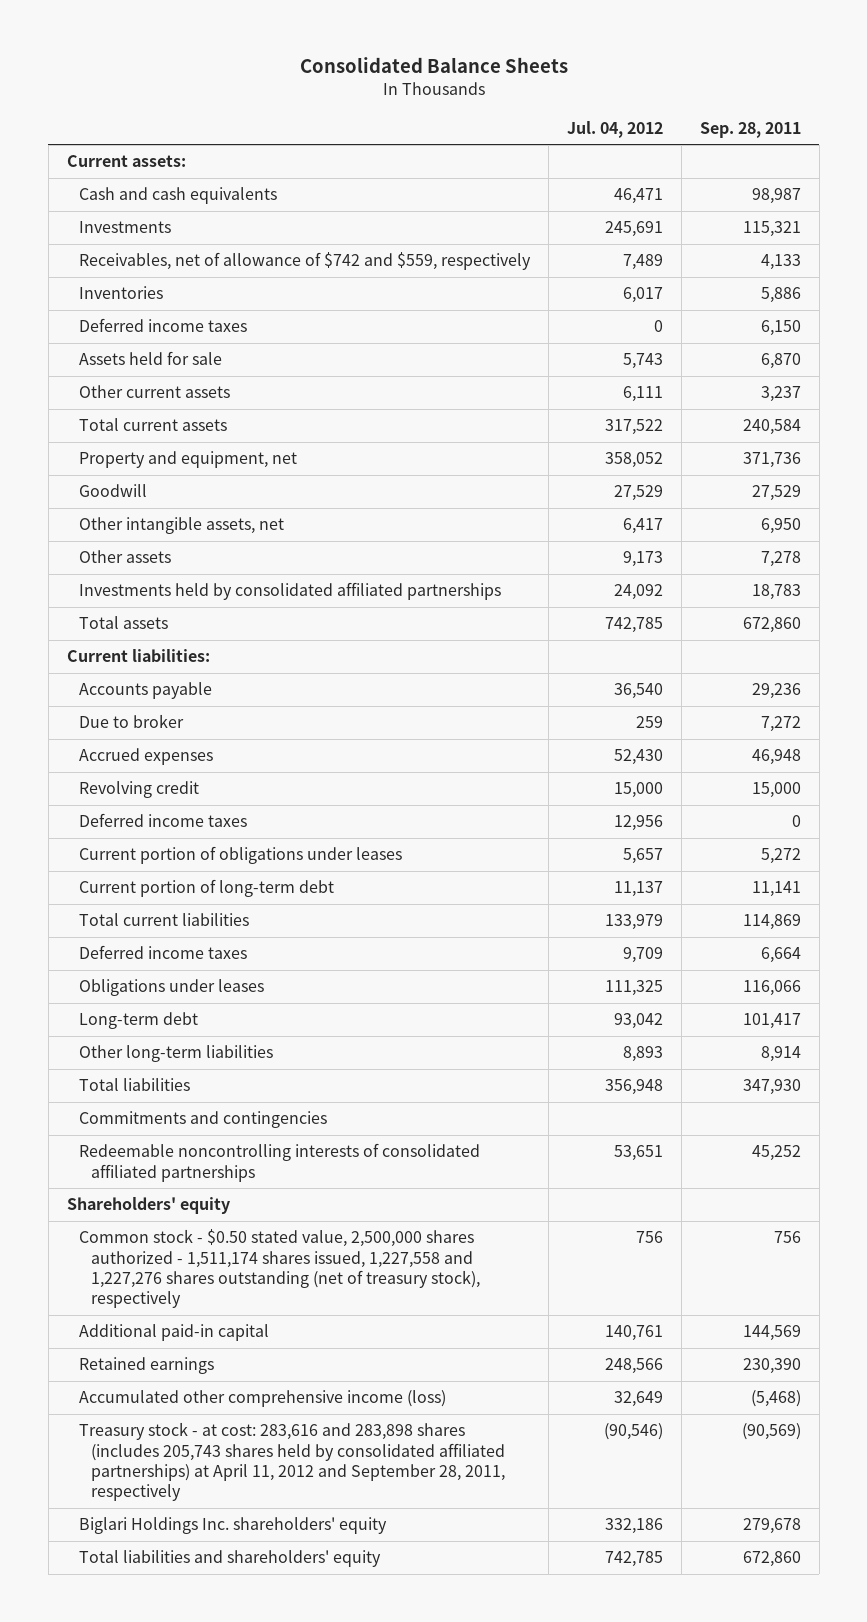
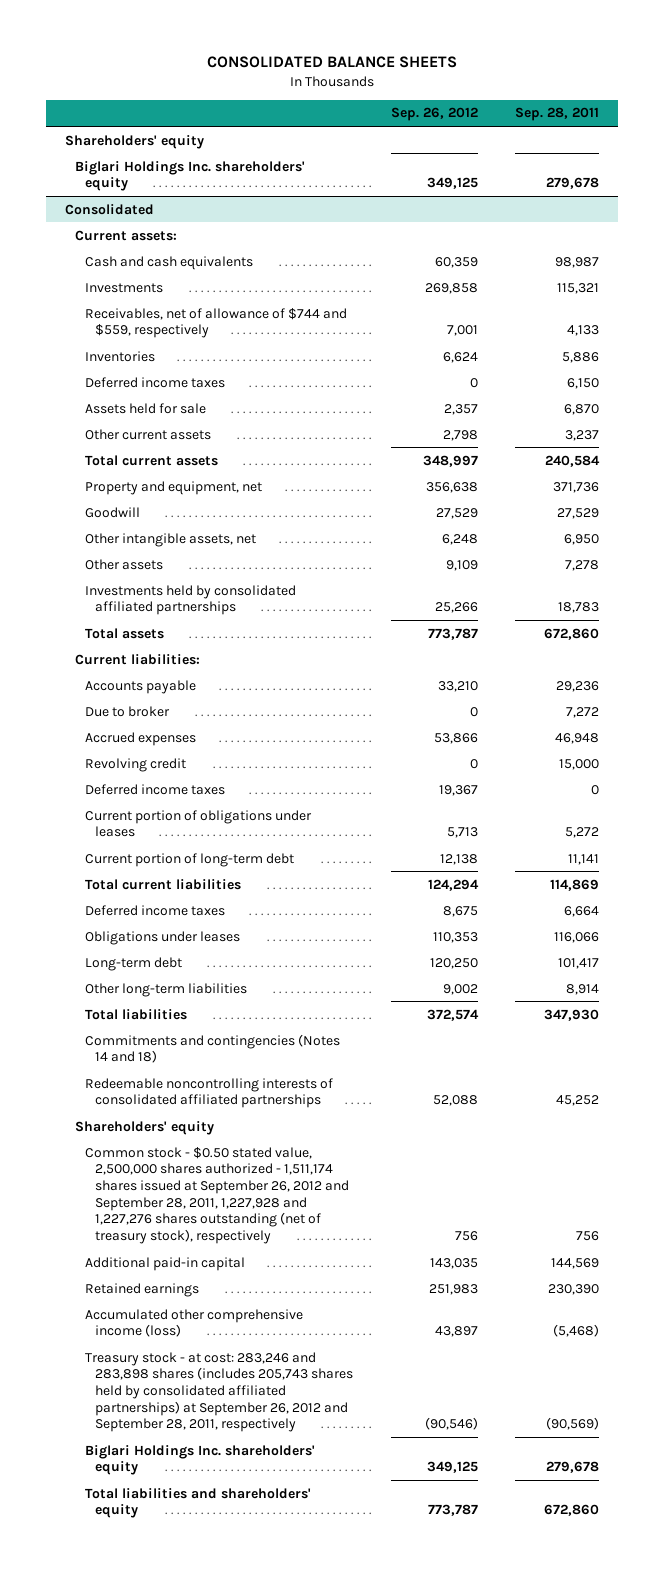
- Consolidated Balance Sheets
+ CONSOLIDATED BALANCE SHEETS
- | Jul. 04, 2012 | Sep. 28, 2011
+ | Sep. 26, 2012 | Sep. 28, 2011
+ Shareholders' equity
+ Biglari Holdings Inc. shareholders' equity | 349,125 | 279,678
+ Consolidated
- Receivables, net of allowance of $742 and $559, respectively | 7,489 | 4,133
+ Receivables, net of allowance of $744 and $559, respectively | 7,001 | 4,133
- Commitments and contingencies
+ Commitments and contingencies (Notes 14 and 18)
- Common stock - $0.50 stated value, 2,500,000 shares authorized - 1,511,174 shares issued, 1,227,558 and 1,227,276 shares outstanding (net of treasury stock), respectively | 756 | 756
+ Common stock - $0.50 stated value, 2,500,000 shares authorized - 1,511,174 shares issued at September 26, 2012 and September 28, 2011, 1,227,928 and 1,227,276 shares outstanding (net of treasury stock), respectively | 756 | 756
- Treasury stock - at cost: 283,616 and 283,898 shares (includes 205,743 shares held by consolidated affiliated partnerships) at April 11, 2012 and September 28, 2011, respectively | (90,546) | (90,569)
+ Treasury stock - at cost: 283,246 and 283,898 shares (includes 205,743 shares held by consolidated affiliated partnerships) at September 26, 2012 and September 28, 2011, respectively | (90,546) | (90,569)

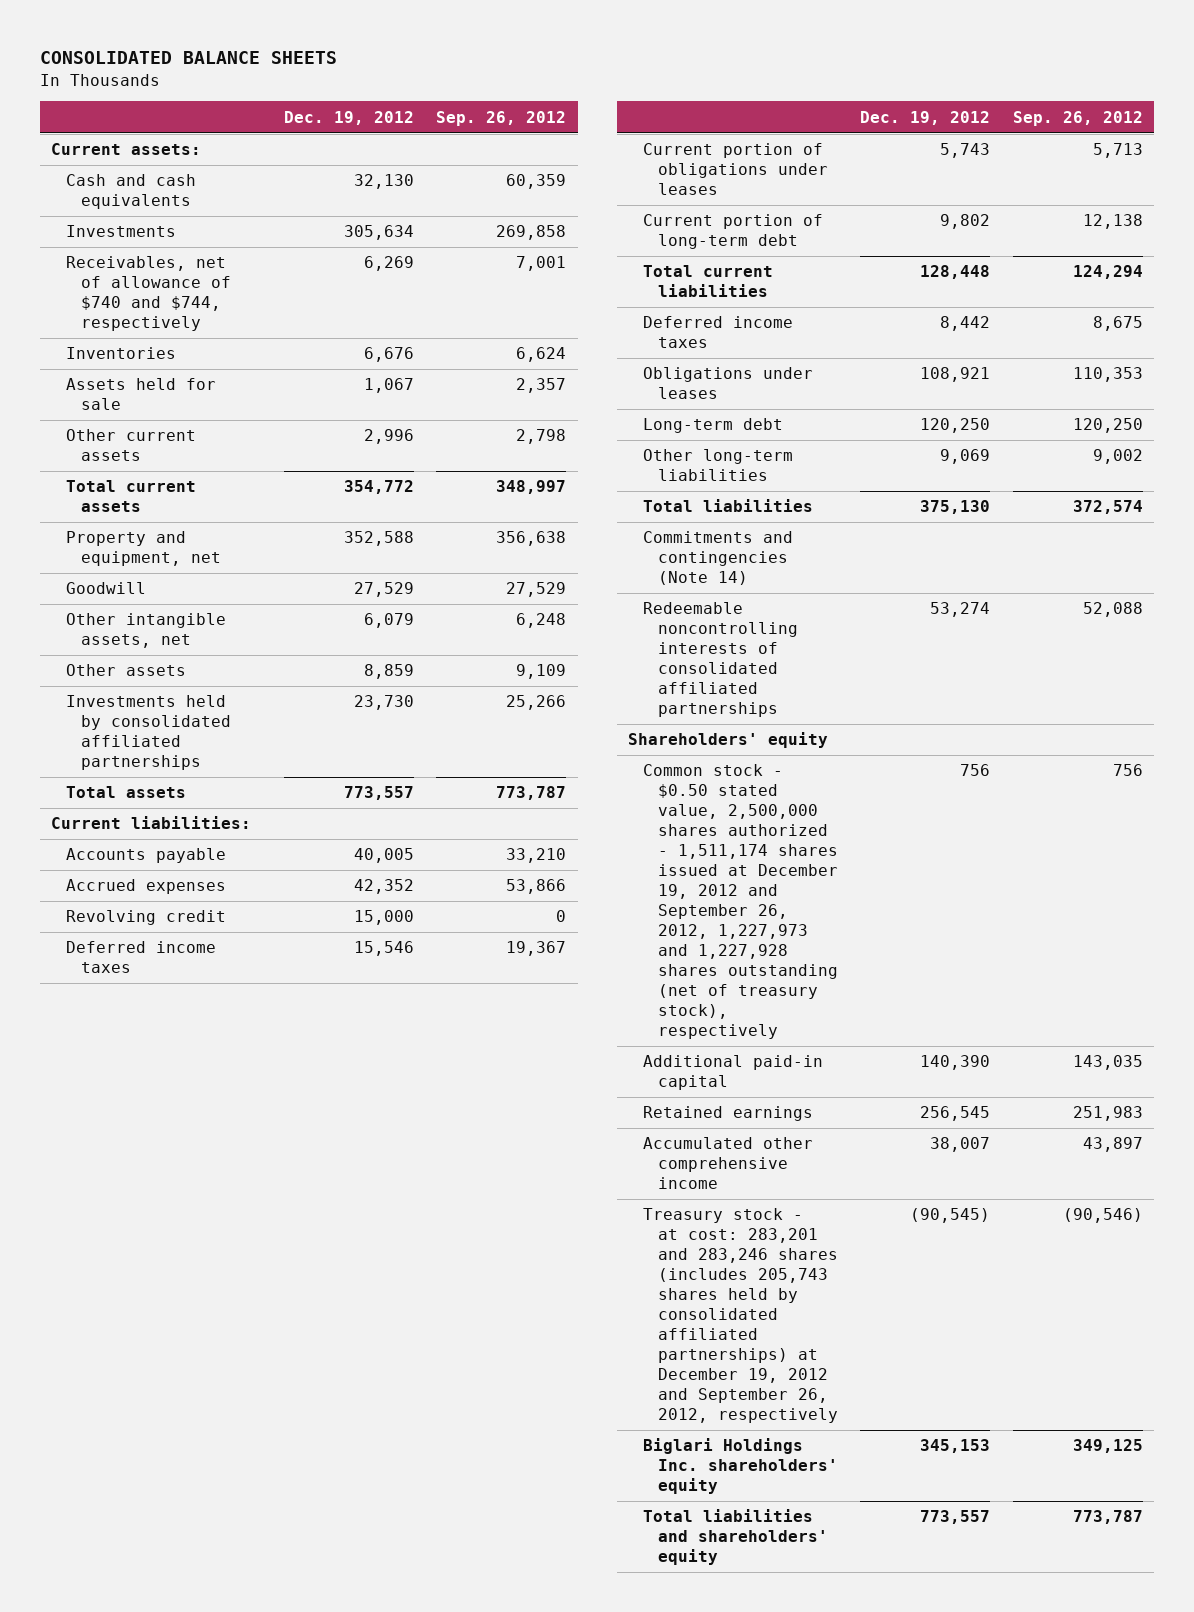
- | Sep. 26, 2012 | Sep. 28, 2011
+ | Dec. 19, 2012 | Sep. 26, 2012
- Shareholders' equity
- Biglari Holdings Inc. shareholders' equity | 349,125 | 279,678
- Consolidated
- Receivables, net of allowance of $744 and $559, respectively | 7,001 | 4,133
+ Receivables, net of allowance of $740 and $744, respectively | 6,269 | 7,001
- Deferred income taxes | 0 | 6,150
- Due to broker | 0 | 7,272
- Commitments and contingencies (Notes 14 and 18)
+ Commitments and contingencies (Note 14)
- Common stock - $0.50 stated value, 2,500,000 shares authorized - 1,511,174 shares issued at September 26, 2012 and September 28, 2011, 1,227,928 and 1,227,276 shares outstanding (net of treasury stock), respectively | 756 | 756
+ Common stock - $0.50 stated value, 2,500,000 shares authorized - 1,511,174 shares issued at December 19, 2012 and September 26, 2012, 1,227,973 and 1,227,928 shares outstanding (net of treasury stock), respectively | 756 | 756
- Accumulated other comprehensive income (loss) | 43,897 | (5,468)
- Treasury stock - at cost: 283,246 and 283,898 shares (includes 205,743 shares held by consolidated affiliated partnerships) at September 26, 2012 and September 28, 2011, respectively | (90,546) | (90,569)
+ Accumulated other comprehensive income | 38,007 | 43,897
+ Treasury stock - at cost: 283,201 and 283,246 shares (includes 205,743 shares held by consolidated affiliated partnerships) at December 19, 2012 and September 26, 2012, respectively | (90,545) | (90,546)

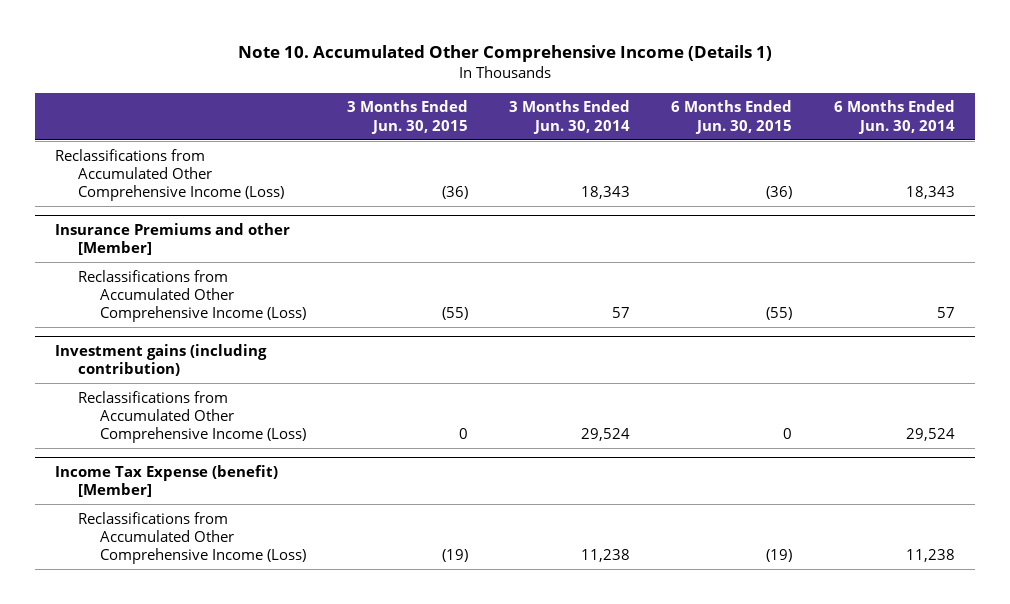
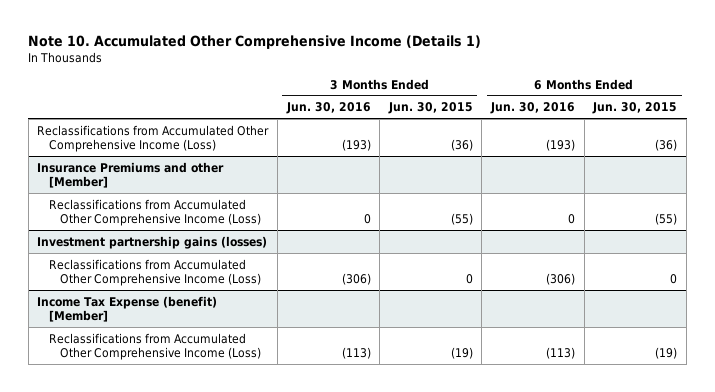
- | 3 Months Ended Jun. 30, 2015 | 3 Months Ended Jun. 30, 2014 | 6 Months Ended Jun. 30, 2015 | 6 Months Ended Jun. 30, 2014
+ | 3 Months Ended Jun. 30, 2016 | 3 Months Ended Jun. 30, 2015 | 6 Months Ended Jun. 30, 2016 | 6 Months Ended Jun. 30, 2015
- Investment gains (including contribution)
+ Investment partnership gains (losses)

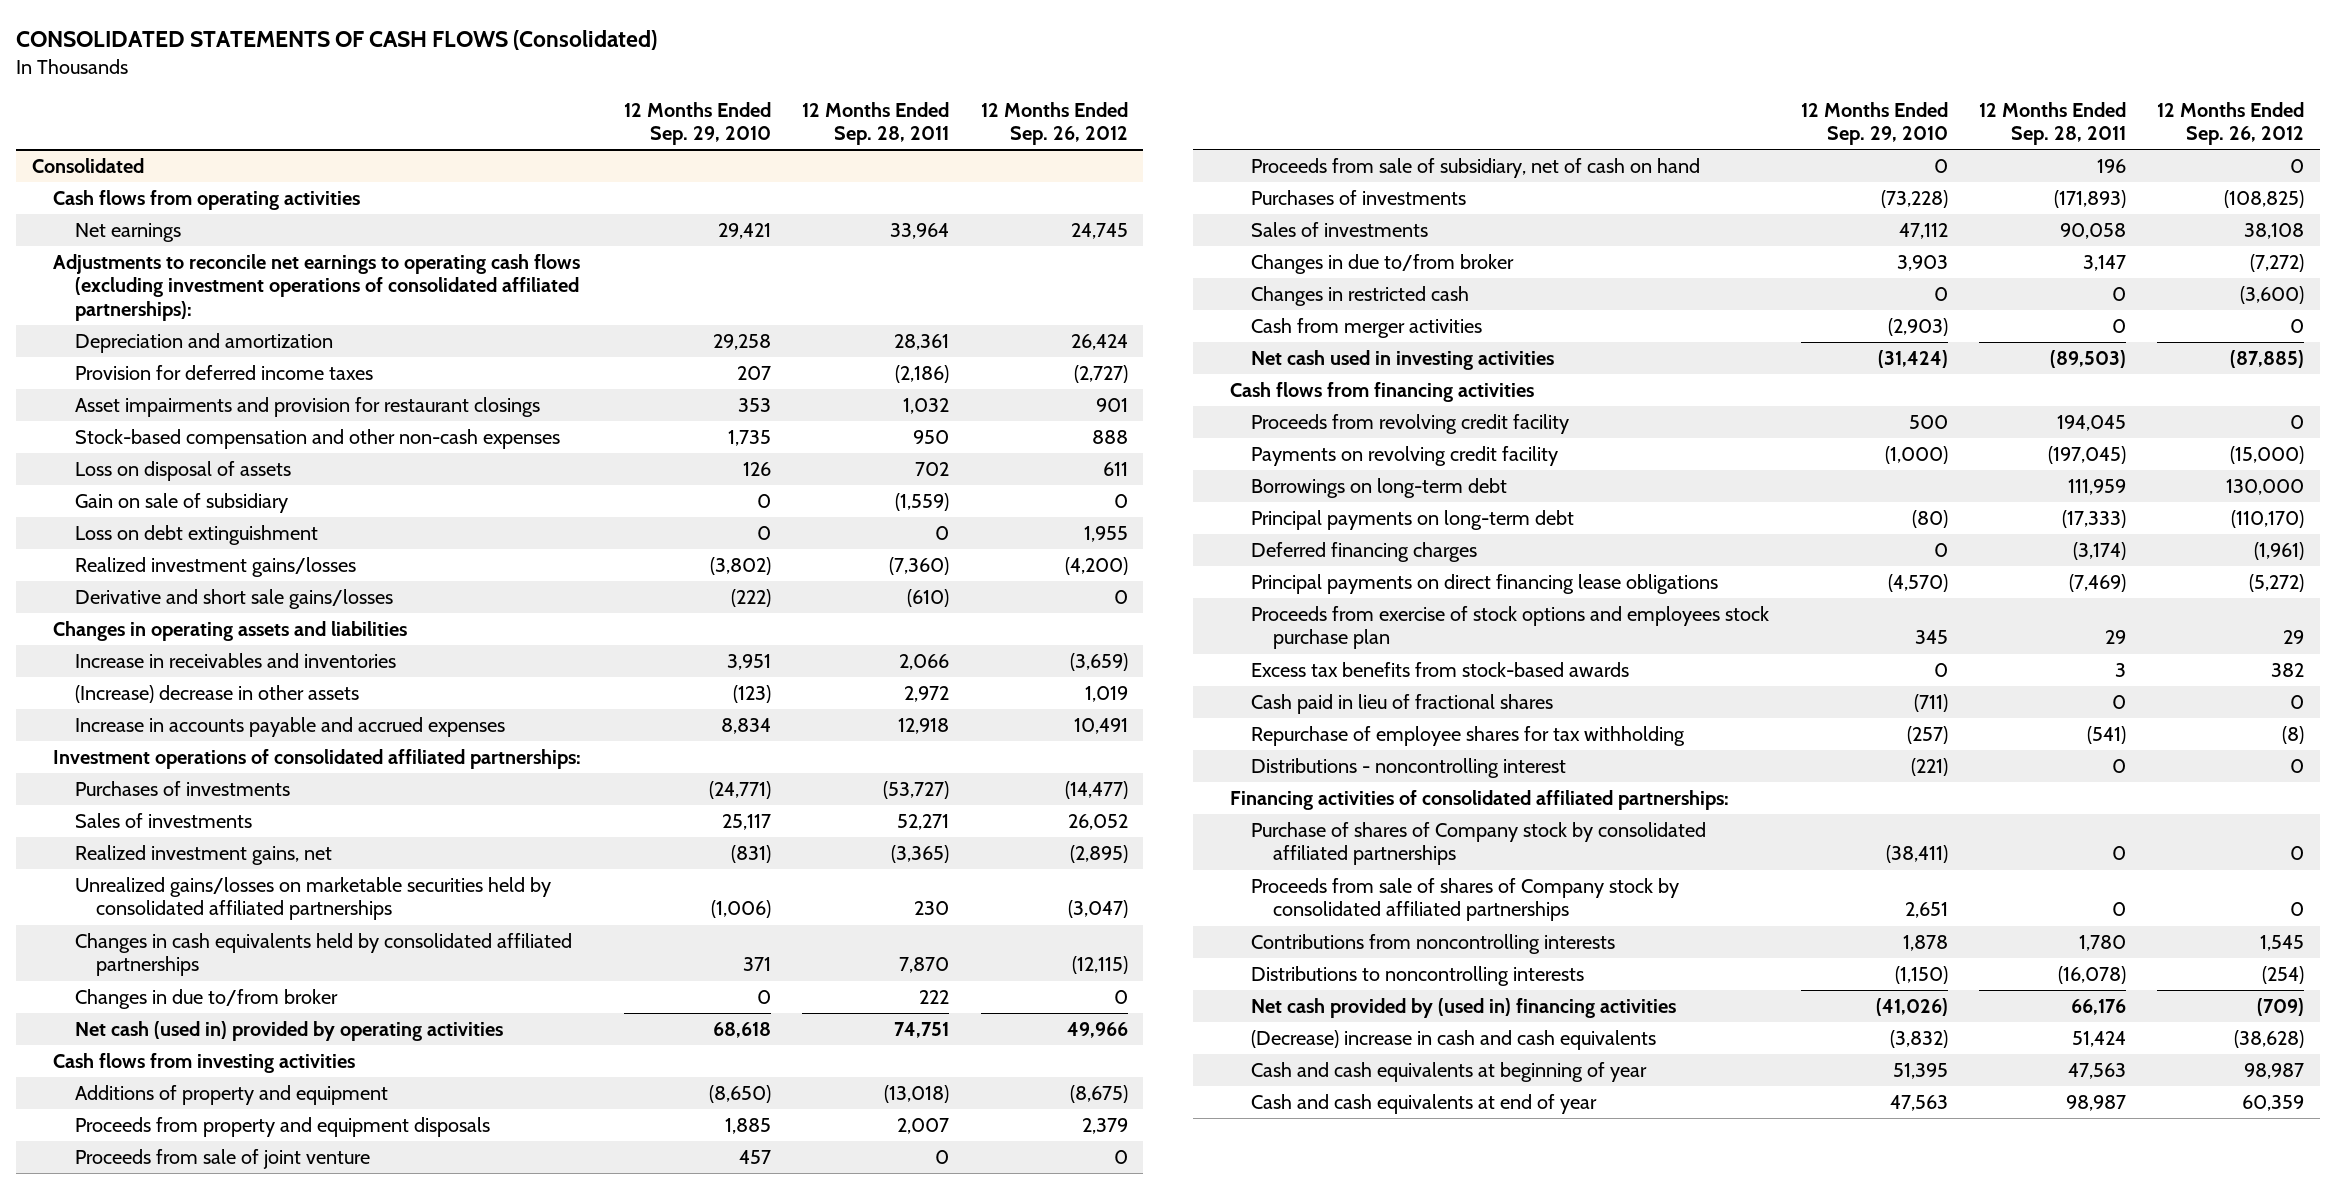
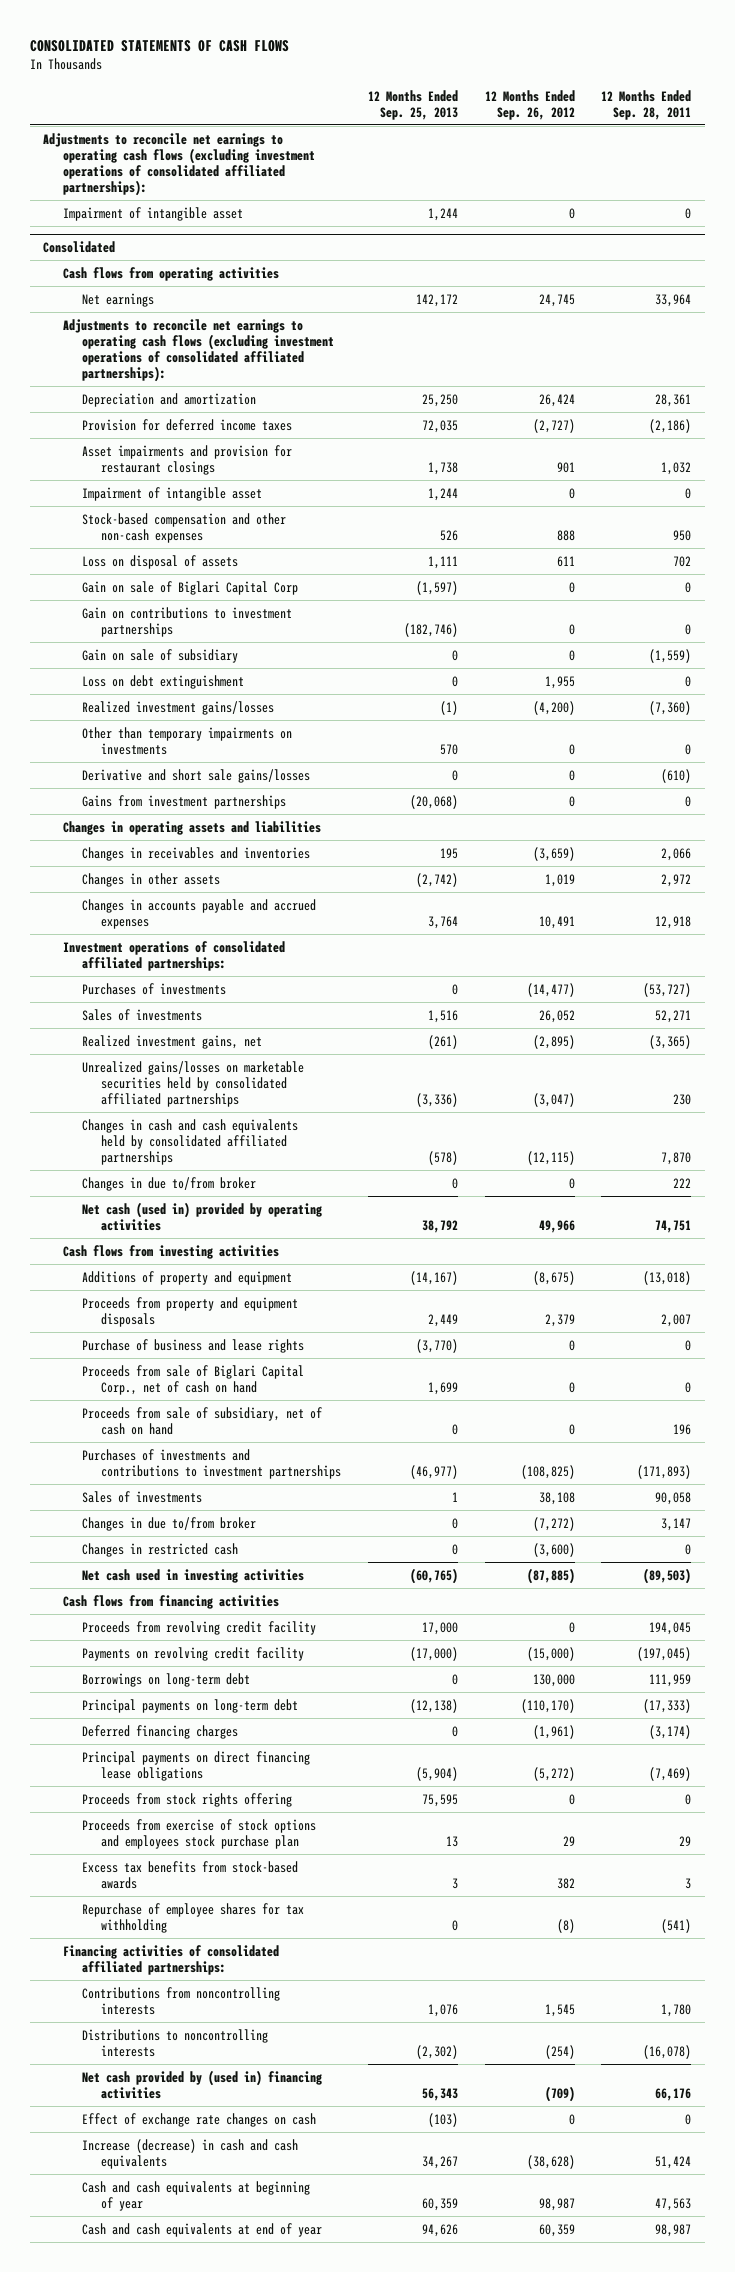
- CONSOLIDATED STATEMENTS OF CASH FLOWS (Consolidated)
+ CONSOLIDATED STATEMENTS OF CASH FLOWS
- | 12 Months Ended Sep. 29, 2010 | 12 Months Ended Sep. 28, 2011 | 12 Months Ended Sep. 26, 2012
+ | 12 Months Ended Sep. 25, 2013 | 12 Months Ended Sep. 26, 2012 | 12 Months Ended Sep. 28, 2011
+ Adjustments to reconcile net earnings to operating cash flows (excluding investment operations of consolidated affiliated partnerships):
+ Impairment of intangible asset | 1,244 | 0 | 0
@ Consolidated
+ Impairment of intangible asset | 1,244 | 0 | 0
+ Gain on sale of Biglari Capital Corp | (1,597) | 0 | 0
+ Gain on contributions to investment partnerships | (182,746) | 0 | 0
+ Other than temporary impairments on investments | 570 | 0 | 0
+ Gains from investment partnerships | (20,068) | 0 | 0
- Increase in receivables and inventories | 3,951 | 2,066 | (3,659)
- (Increase) decrease in other assets | (123) | 2,972 | 1,019
- Increase in accounts payable and accrued expenses | 8,834 | 12,918 | 10,491
+ Changes in receivables and inventories | 195 | (3,659) | 2,066
+ Changes in other assets | (2,742) | 1,019 | 2,972
+ Changes in accounts payable and accrued expenses | 3,764 | 10,491 | 12,918
- Changes in cash equivalents held by consolidated affiliated partnerships | 371 | 7,870 | (12,115)
+ Changes in cash and cash equivalents held by consolidated affiliated partnerships | (578) | (12,115) | 7,870
- Proceeds from sale of joint venture | 457 | 0 | 0
+ Purchase of business and lease rights | (3,770) | 0 | 0
+ Proceeds from sale of Biglari Capital Corp., net of cash on hand | 1,699 | 0 | 0
- Purchases of investments | (73,228) | (171,893) | (108,825)
+ Purchases of investments and contributions to investment partnerships | (46,977) | (108,825) | (171,893)
- Cash from merger activities | (2,903) | 0 | 0
+ Proceeds from stock rights offering | 75,595 | 0 | 0
- Cash paid in lieu of fractional shares | (711) | 0 | 0
- Distributions - noncontrolling interest | (221) | 0 | 0
- Purchase of shares of Company stock by consolidated affiliated partnerships | (38,411) | 0 | 0
- Proceeds from sale of shares of Company stock by consolidated affiliated partnerships | 2,651 | 0 | 0
- (Decrease) increase in cash and cash equivalents | (3,832) | 51,424 | (38,628)
+ Effect of exchange rate changes on cash | (103) | 0 | 0
+ Increase (decrease) in cash and cash equivalents | 34,267 | (38,628) | 51,424

